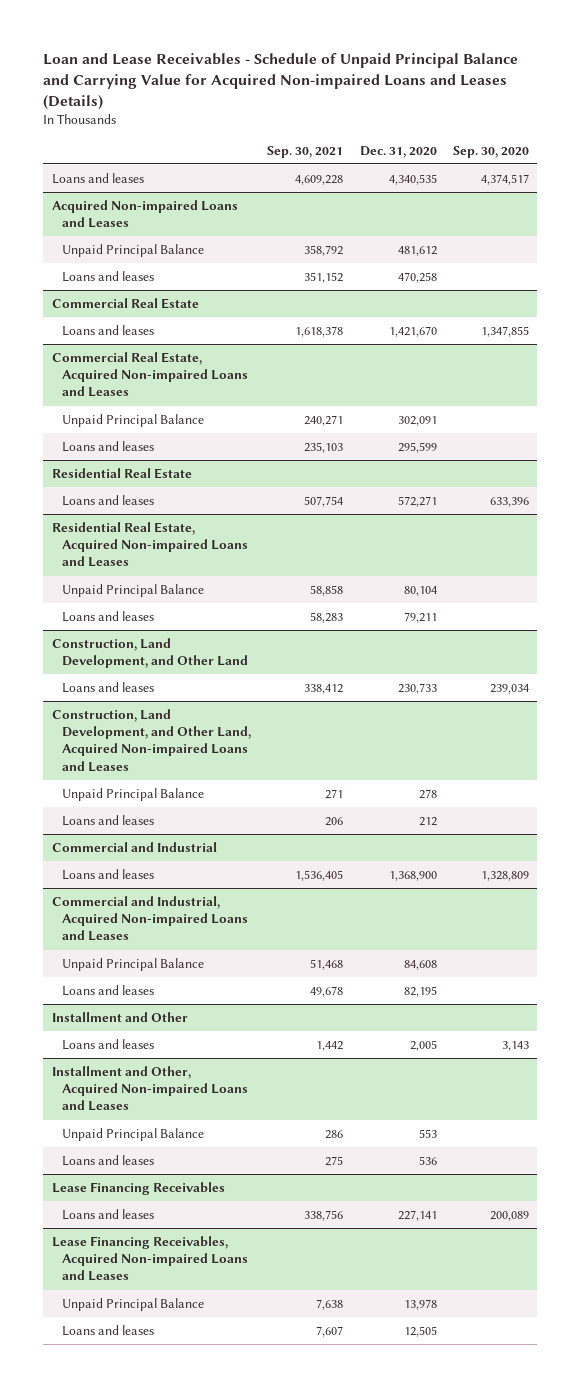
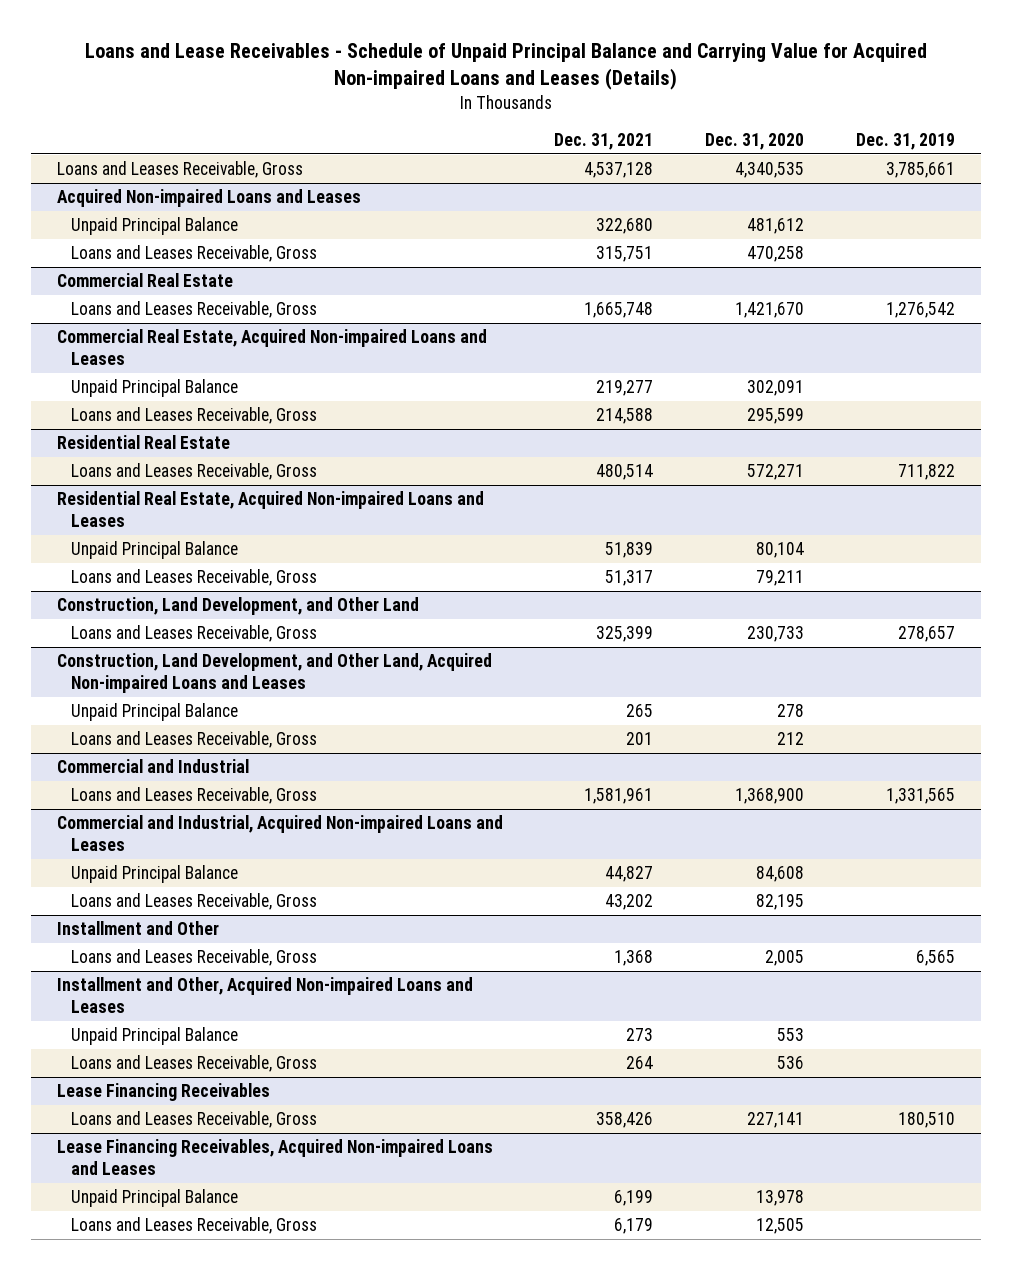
- Loan and Lease Receivables - Schedule of Unpaid Principal Balance and Carrying Value for Acquired Non-impaired Loans and Leases (Details)
+ Loans and Lease Receivables - Schedule of Unpaid Principal Balance and Carrying Value for Acquired Non-impaired Loans and Leases (Details)
- | Sep. 30, 2021 | Dec. 31, 2020 | Sep. 30, 2020
+ | Dec. 31, 2021 | Dec. 31, 2020 | Dec. 31, 2019
- Loans and leases | 4,609,228 | 4,340,535 | 4,374,517
+ Loans and Leases Receivable, Gross | 4,537,128 | 4,340,535 | 3,785,661
@ Acquired Non-impaired Loans and Leases
- Loans and leases | 351,152 | 470,258 |
+ Loans and Leases Receivable, Gross | 315,751 | 470,258 |
@ Commercial Real Estate
- Loans and leases | 1,618,378 | 1,421,670 | 1,347,855
+ Loans and Leases Receivable, Gross | 1,665,748 | 1,421,670 | 1,276,542
@ Commercial Real Estate, Acquired Non-impaired Loans and Leases
- Loans and leases | 235,103 | 295,599 |
+ Loans and Leases Receivable, Gross | 214,588 | 295,599 |
@ Residential Real Estate
- Loans and leases | 507,754 | 572,271 | 633,396
+ Loans and Leases Receivable, Gross | 480,514 | 572,271 | 711,822
@ Residential Real Estate, Acquired Non-impaired Loans and Leases
- Loans and leases | 58,283 | 79,211 |
+ Loans and Leases Receivable, Gross | 51,317 | 79,211 |
@ Construction, Land Development, and Other Land
- Loans and leases | 338,412 | 230,733 | 239,034
+ Loans and Leases Receivable, Gross | 325,399 | 230,733 | 278,657
@ Construction, Land Development, and Other Land, Acquired Non-impaired Loans and Leases
- Loans and leases | 206 | 212 |
+ Loans and Leases Receivable, Gross | 201 | 212 |
@ Commercial and Industrial
- Loans and leases | 1,536,405 | 1,368,900 | 1,328,809
+ Loans and Leases Receivable, Gross | 1,581,961 | 1,368,900 | 1,331,565
@ Commercial and Industrial, Acquired Non-impaired Loans and Leases
- Loans and leases | 49,678 | 82,195 |
+ Loans and Leases Receivable, Gross | 43,202 | 82,195 |
@ Installment and Other
- Loans and leases | 1,442 | 2,005 | 3,143
+ Loans and Leases Receivable, Gross | 1,368 | 2,005 | 6,565
@ Installment and Other, Acquired Non-impaired Loans and Leases
- Loans and leases | 275 | 536 |
+ Loans and Leases Receivable, Gross | 264 | 536 |
@ Lease Financing Receivables
- Loans and leases | 338,756 | 227,141 | 200,089
+ Loans and Leases Receivable, Gross | 358,426 | 227,141 | 180,510
@ Lease Financing Receivables, Acquired Non-impaired Loans and Leases
- Loans and leases | 7,607 | 12,505 |
+ Loans and Leases Receivable, Gross | 6,179 | 12,505 |

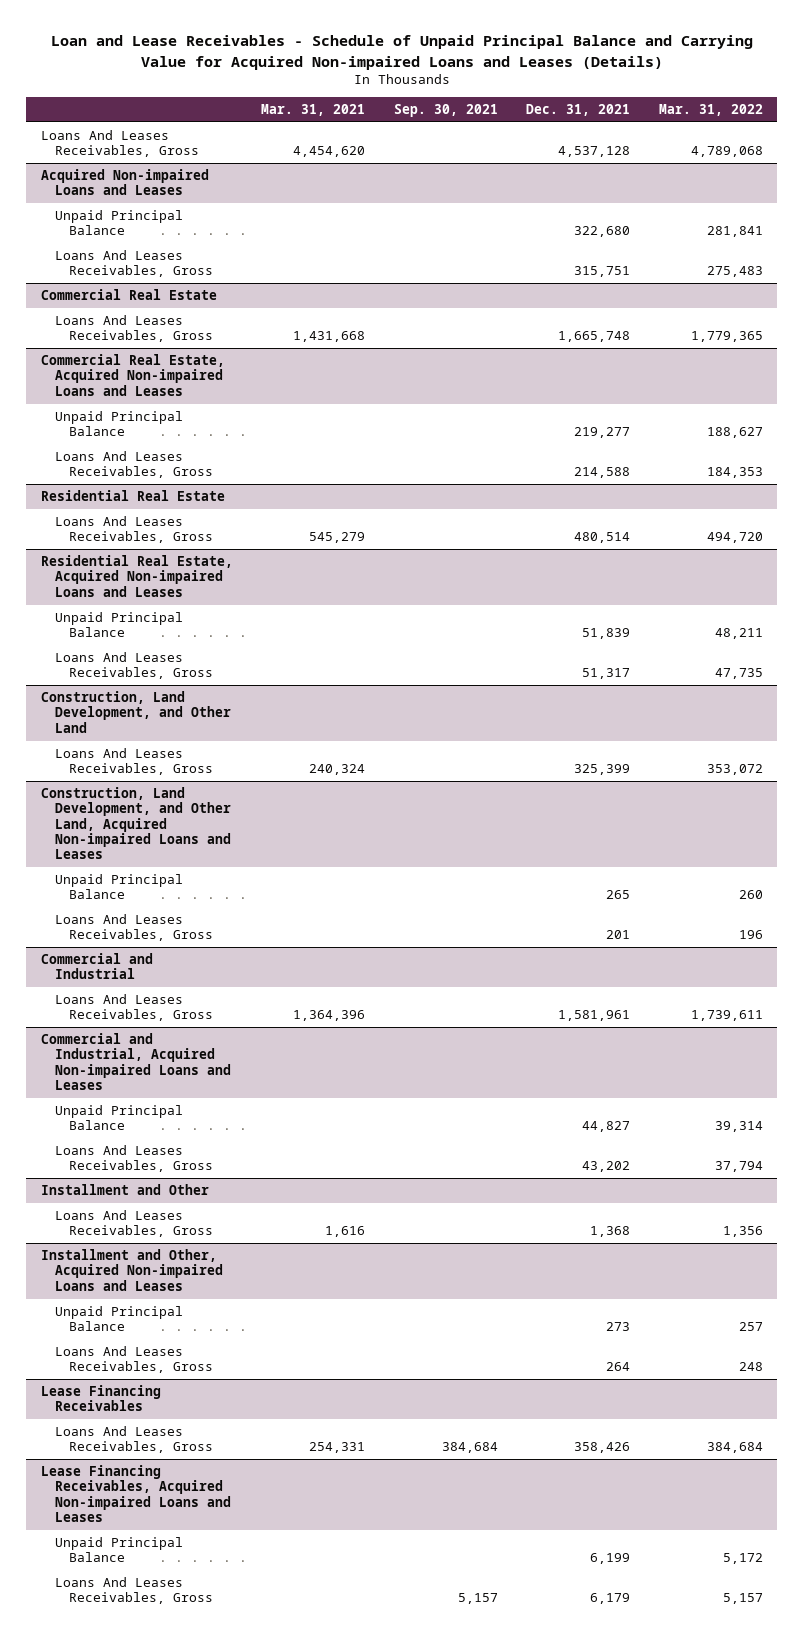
- Loans and Lease Receivables - Schedule of Unpaid Principal Balance and Carrying Value for Acquired Non-impaired Loans and Leases (Details)
+ Loan and Lease Receivables - Schedule of Unpaid Principal Balance and Carrying Value for Acquired Non-impaired Loans and Leases (Details)
- | Dec. 31, 2021 | Dec. 31, 2020 | Dec. 31, 2019
+ | Mar. 31, 2021 | Sep. 30, 2021 | Dec. 31, 2021 | Mar. 31, 2022
- Loans and Leases Receivable, Gross | 4,537,128 | 4,340,535 | 3,785,661
+ Loans And Leases Receivables, Gross | 4,454,620 | | 4,537,128 | 4,789,068
@ Acquired Non-impaired Loans and Leases
- Loans and Leases Receivable, Gross | 315,751 | 470,258 |
+ Loans And Leases Receivables, Gross | | | 315,751 | 275,483
@ Commercial Real Estate
- Loans and Leases Receivable, Gross | 1,665,748 | 1,421,670 | 1,276,542
+ Loans And Leases Receivables, Gross | 1,431,668 | | 1,665,748 | 1,779,365
@ Commercial Real Estate, Acquired Non-impaired Loans and Leases
- Loans and Leases Receivable, Gross | 214,588 | 295,599 |
+ Loans And Leases Receivables, Gross | | | 214,588 | 184,353
@ Residential Real Estate
- Loans and Leases Receivable, Gross | 480,514 | 572,271 | 711,822
+ Loans And Leases Receivables, Gross | 545,279 | | 480,514 | 494,720
@ Residential Real Estate, Acquired Non-impaired Loans and Leases
- Loans and Leases Receivable, Gross | 51,317 | 79,211 |
+ Loans And Leases Receivables, Gross | | | 51,317 | 47,735
@ Construction, Land Development, and Other Land
- Loans and Leases Receivable, Gross | 325,399 | 230,733 | 278,657
+ Loans And Leases Receivables, Gross | 240,324 | | 325,399 | 353,072
@ Construction, Land Development, and Other Land, Acquired Non-impaired Loans and Leases
- Loans and Leases Receivable, Gross | 201 | 212 |
+ Loans And Leases Receivables, Gross | | | 201 | 196
@ Commercial and Industrial
- Loans and Leases Receivable, Gross | 1,581,961 | 1,368,900 | 1,331,565
+ Loans And Leases Receivables, Gross | 1,364,396 | | 1,581,961 | 1,739,611
@ Commercial and Industrial, Acquired Non-impaired Loans and Leases
- Loans and Leases Receivable, Gross | 43,202 | 82,195 |
+ Loans And Leases Receivables, Gross | | | 43,202 | 37,794
@ Installment and Other
- Loans and Leases Receivable, Gross | 1,368 | 2,005 | 6,565
+ Loans And Leases Receivables, Gross | 1,616 | | 1,368 | 1,356
@ Installment and Other, Acquired Non-impaired Loans and Leases
- Loans and Leases Receivable, Gross | 264 | 536 |
+ Loans And Leases Receivables, Gross | | | 264 | 248
@ Lease Financing Receivables
- Loans and Leases Receivable, Gross | 358,426 | 227,141 | 180,510
+ Loans And Leases Receivables, Gross | 254,331 | 384,684 | 358,426 | 384,684
@ Lease Financing Receivables, Acquired Non-impaired Loans and Leases
- Loans and Leases Receivable, Gross | 6,179 | 12,505 |
+ Loans And Leases Receivables, Gross | | 5,157 | 6,179 | 5,157

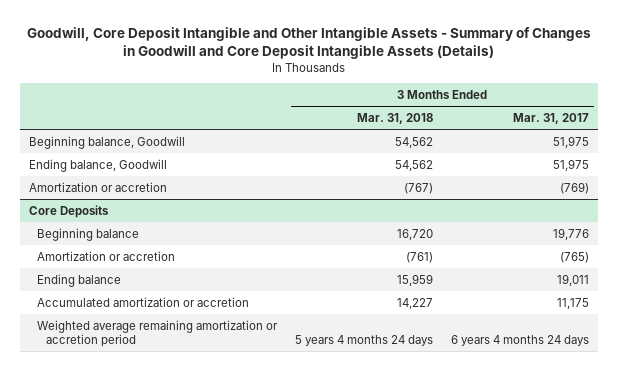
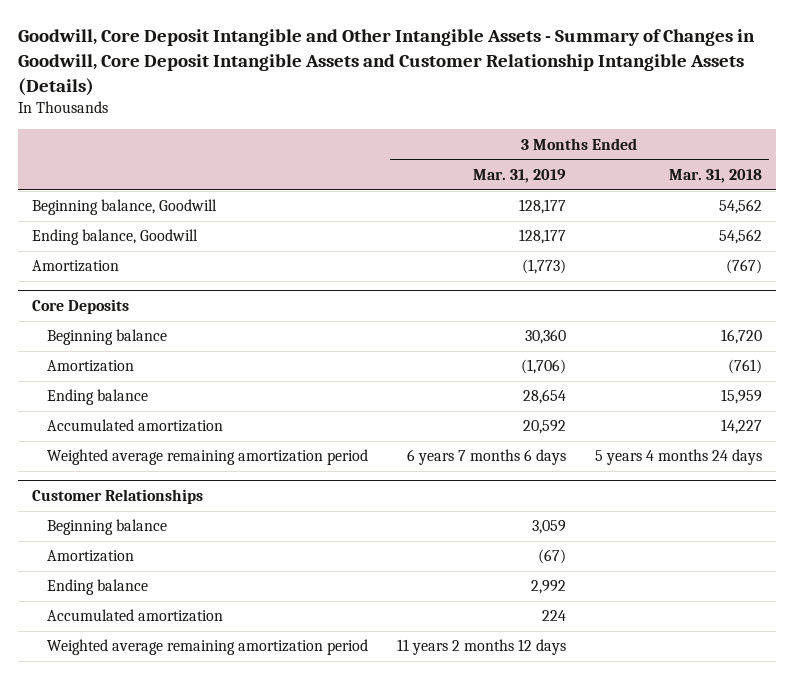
- Goodwill, Core Deposit Intangible and Other Intangible Assets - Summary of Changes in Goodwill and Core Deposit Intangible Assets (Details)
+ Goodwill, Core Deposit Intangible and Other Intangible Assets - Summary of Changes in Goodwill, Core Deposit Intangible Assets and Customer Relationship Intangible Assets (Details)
- | 3 Months Ended Mar. 31, 2018 | 3 Months Ended Mar. 31, 2017
+ | 3 Months Ended Mar. 31, 2019 | 3 Months Ended Mar. 31, 2018
- Amortization or accretion | (767) | (769)
+ Amortization | (1,773) | (767)
@ Core Deposits
- Amortization or accretion | (761) | (765)
+ Amortization | (1,706) | (761)
- Accumulated amortization or accretion | 14,227 | 11,175
- Weighted average remaining amortization or accretion period | 5 years 4 months 24 days | 6 years 4 months 24 days
+ Accumulated amortization | 20,592 | 14,227
+ Weighted average remaining amortization period | 6 years 7 months 6 days | 5 years 4 months 24 days
+ Customer Relationships
+ Beginning balance | 3,059 |
+ Amortization | (67) |
+ Ending balance | 2,992 |
+ Accumulated amortization | 224 |
+ Weighted average remaining amortization period | 11 years 2 months 12 days |

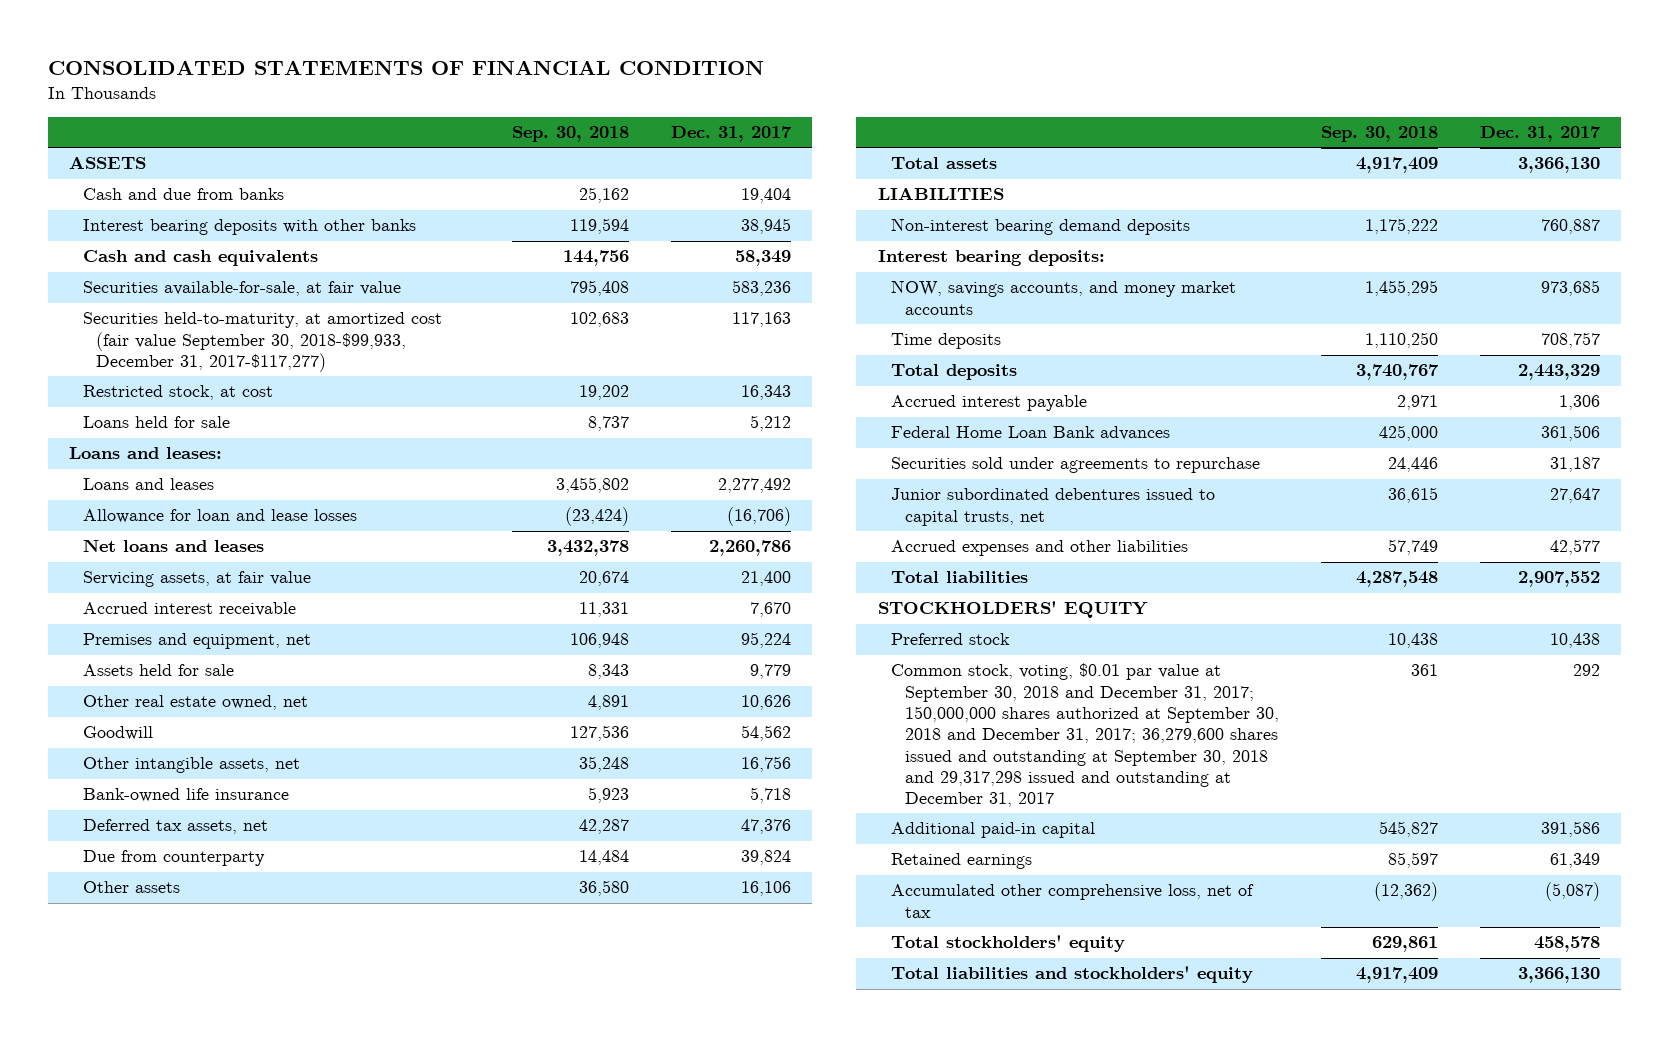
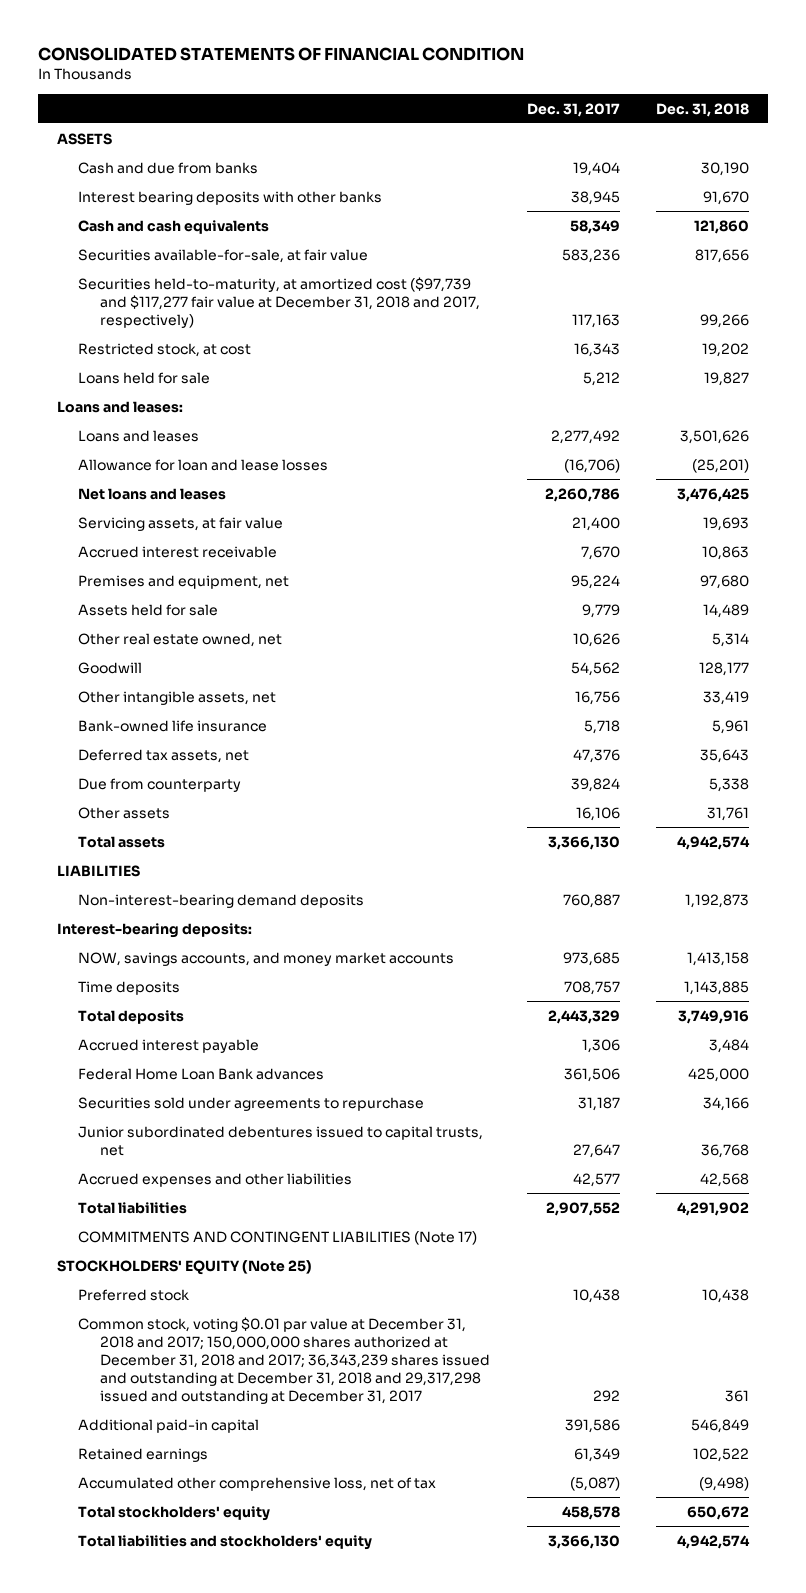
- | Sep. 30, 2018 | Dec. 31, 2017
+ | Dec. 31, 2017 | Dec. 31, 2018
- Securities held-to-maturity, at amortized cost (fair value September 30, 2018-$99,933, December 31, 2017-$117,277) | 102,683 | 117,163
+ Securities held-to-maturity, at amortized cost ($97,739 and $117,277 fair value at December 31, 2018 and 2017, respectively) | 117,163 | 99,266
- Non-interest bearing demand deposits | 1,175,222 | 760,887
- Interest bearing deposits:
+ Non-interest-bearing demand deposits | 760,887 | 1,192,873
+ Interest-bearing deposits:
- STOCKHOLDERS' EQUITY
+ COMMITMENTS AND CONTINGENT LIABILITIES (Note 17)
+ STOCKHOLDERS' EQUITY (Note 25)
- Common stock, voting, $0.01 par value at September 30, 2018 and December 31, 2017; 150,000,000 shares authorized at September 30, 2018 and December 31, 2017; 36,279,600 shares issued and outstanding at September 30, 2018 and 29,317,298 issued and outstanding at December 31, 2017 | 361 | 292
+ Common stock, voting $0.01 par value at December 31, 2018 and 2017; 150,000,000 shares authorized at December 31, 2018 and 2017; 36,343,239 shares issued and outstanding at December 31, 2018 and 29,317,298 issued and outstanding at December 31, 2017 | 292 | 361

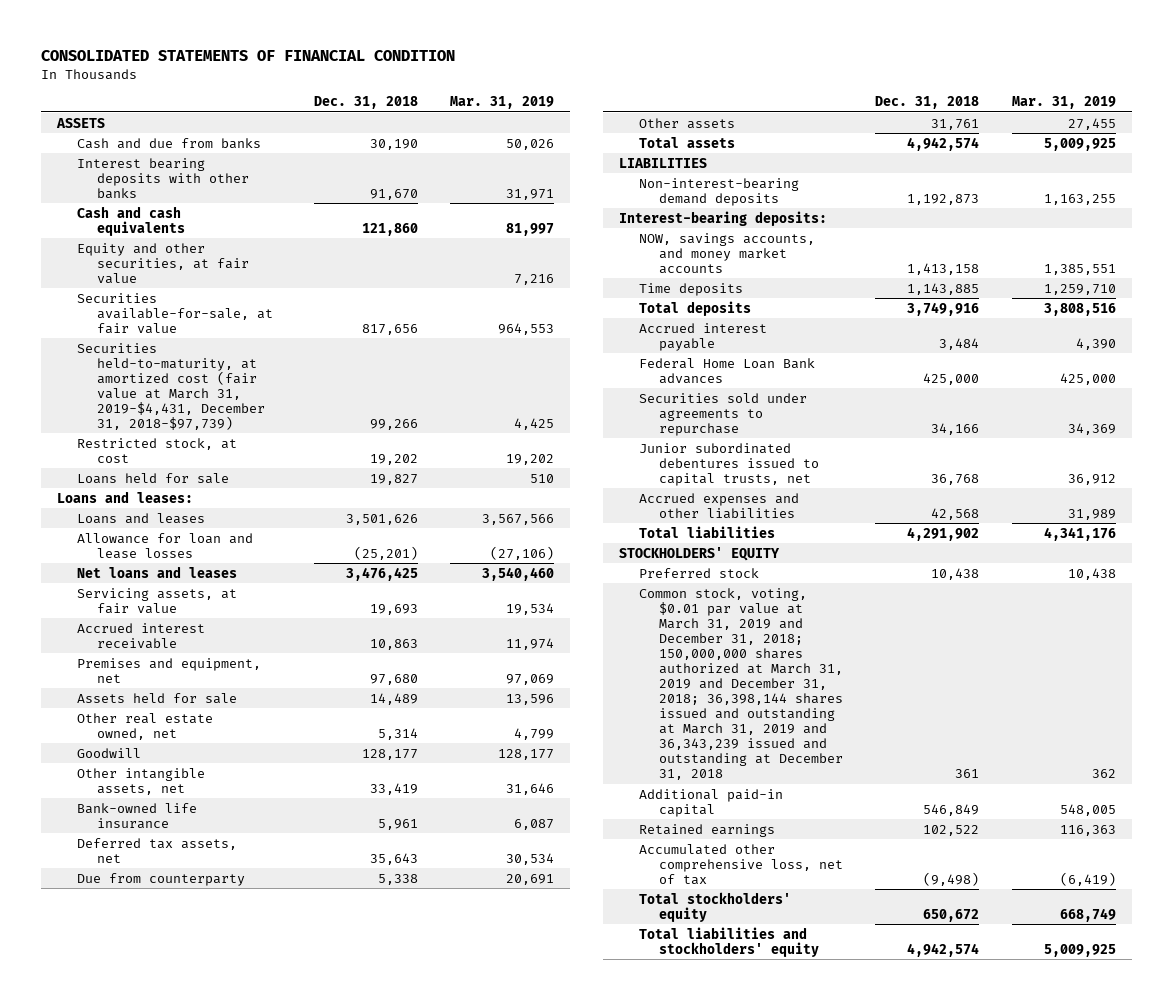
- | Dec. 31, 2017 | Dec. 31, 2018
+ | Dec. 31, 2018 | Mar. 31, 2019
+ Equity and other securities, at fair value | | 7,216
- Securities held-to-maturity, at amortized cost ($97,739 and $117,277 fair value at December 31, 2018 and 2017, respectively) | 117,163 | 99,266
+ Securities held-to-maturity, at amortized cost (fair value at March 31, 2019-$4,431, December 31, 2018-$97,739) | 99,266 | 4,425
- COMMITMENTS AND CONTINGENT LIABILITIES (Note 17)
- STOCKHOLDERS' EQUITY (Note 25)
+ STOCKHOLDERS' EQUITY
- Common stock, voting $0.01 par value at December 31, 2018 and 2017; 150,000,000 shares authorized at December 31, 2018 and 2017; 36,343,239 shares issued and outstanding at December 31, 2018 and 29,317,298 issued and outstanding at December 31, 2017 | 292 | 361
+ Common stock, voting, $0.01 par value at March 31, 2019 and December 31, 2018; 150,000,000 shares authorized at March 31, 2019 and December 31, 2018; 36,398,144 shares issued and outstanding at March 31, 2019 and 36,343,239 issued and outstanding at December 31, 2018 | 361 | 362

